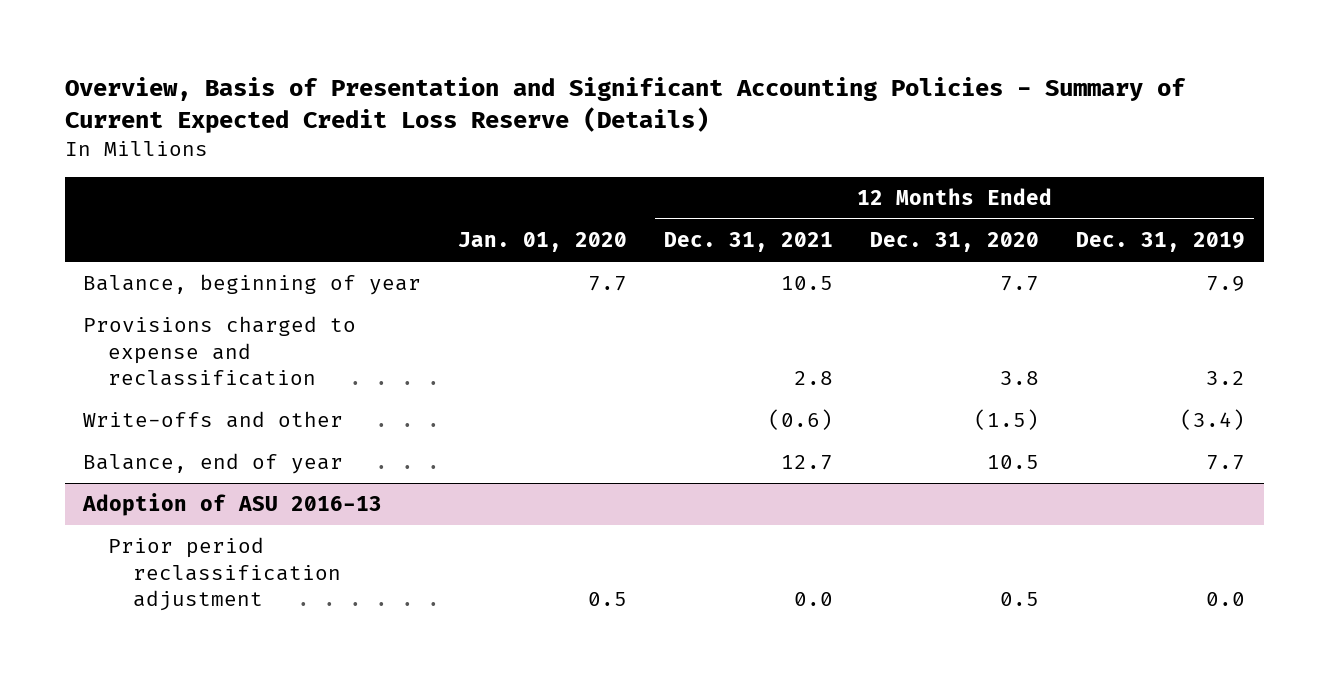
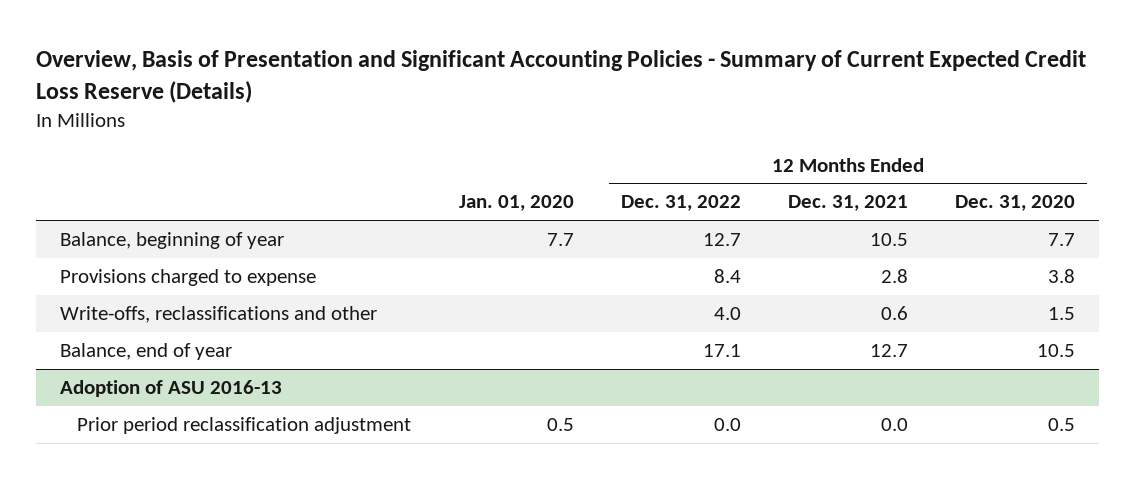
- | Jan. 01, 2020 | 12 Months Ended Dec. 31, 2021 | 12 Months Ended Dec. 31, 2020 | 12 Months Ended Dec. 31, 2019
+ | Jan. 01, 2020 | 12 Months Ended Dec. 31, 2022 | 12 Months Ended Dec. 31, 2021 | 12 Months Ended Dec. 31, 2020
- Provisions charged to expense and reclassification | | 2.8 | 3.8 | 3.2
- Write-offs and other | | (0.6) | (1.5) | (3.4)
+ Provisions charged to expense | | 8.4 | 2.8 | 3.8
+ Write-offs, reclassifications and other | | 4.0 | 0.6 | 1.5

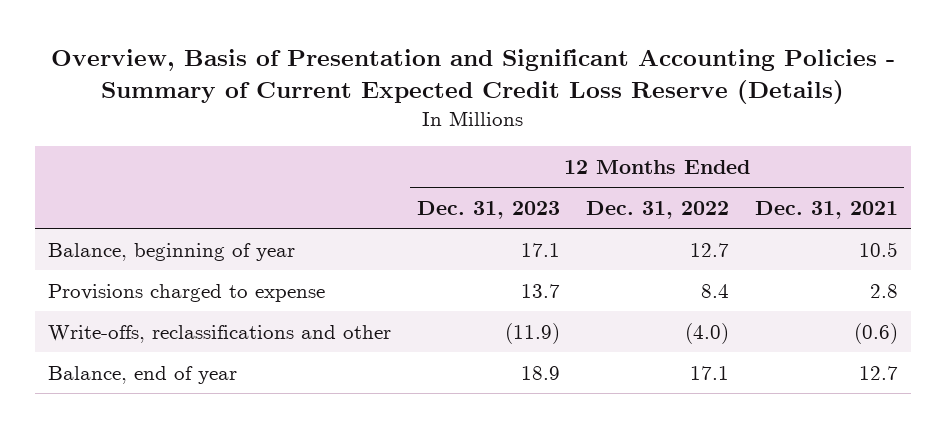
- | Jan. 01, 2020 | 12 Months Ended Dec. 31, 2022 | 12 Months Ended Dec. 31, 2021 | 12 Months Ended Dec. 31, 2020
+ | 12 Months Ended Dec. 31, 2023 | 12 Months Ended Dec. 31, 2022 | 12 Months Ended Dec. 31, 2021
- Write-offs, reclassifications and other | | 4.0 | 0.6 | 1.5
+ Write-offs, reclassifications and other | (11.9) | (4.0) | (0.6)
- Adoption of ASU 2016-13
- Prior period reclassification adjustment | 0.5 | 0.0 | 0.0 | 0.5

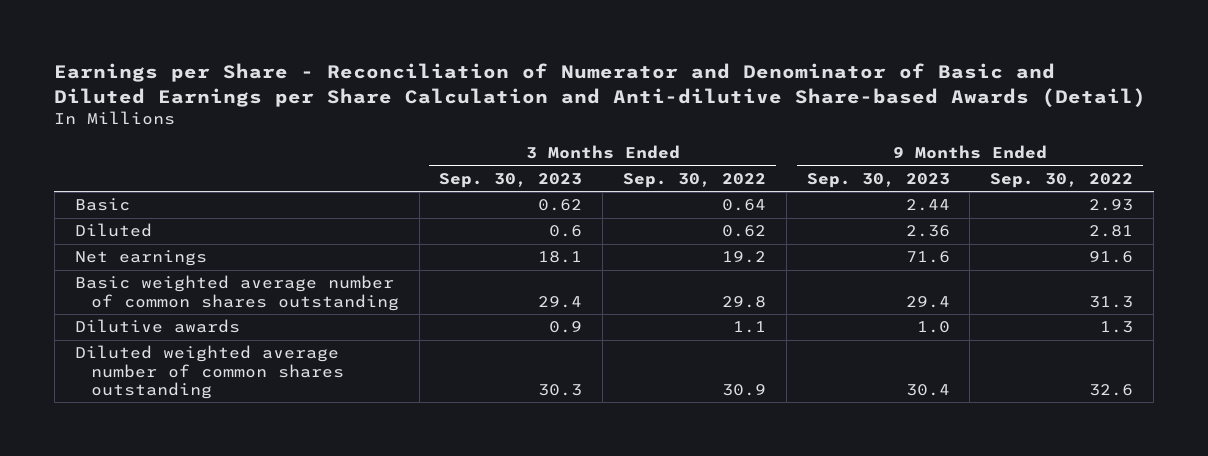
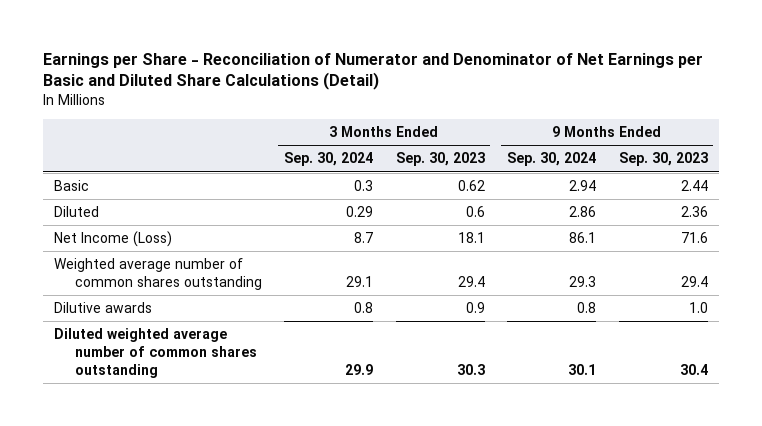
- Earnings per Share - Reconciliation of Numerator and Denominator of Basic and Diluted Earnings per Share Calculation and Anti-dilutive Share-based Awards (Detail)
+ Earnings per Share - Reconciliation of Numerator and Denominator of Net Earnings per Basic and Diluted Share Calculations (Detail)
- | 3 Months Ended Sep. 30, 2023 | 3 Months Ended Sep. 30, 2022 | 9 Months Ended Sep. 30, 2023 | 9 Months Ended Sep. 30, 2022
+ | 3 Months Ended Sep. 30, 2024 | 3 Months Ended Sep. 30, 2023 | 9 Months Ended Sep. 30, 2024 | 9 Months Ended Sep. 30, 2023
- Net earnings | 18.1 | 19.2 | 71.6 | 91.6
- Basic weighted average number of common shares outstanding | 29.4 | 29.8 | 29.4 | 31.3
+ Net Income (Loss) | 8.7 | 18.1 | 86.1 | 71.6
+ Weighted average number of common shares outstanding | 29.1 | 29.4 | 29.3 | 29.4

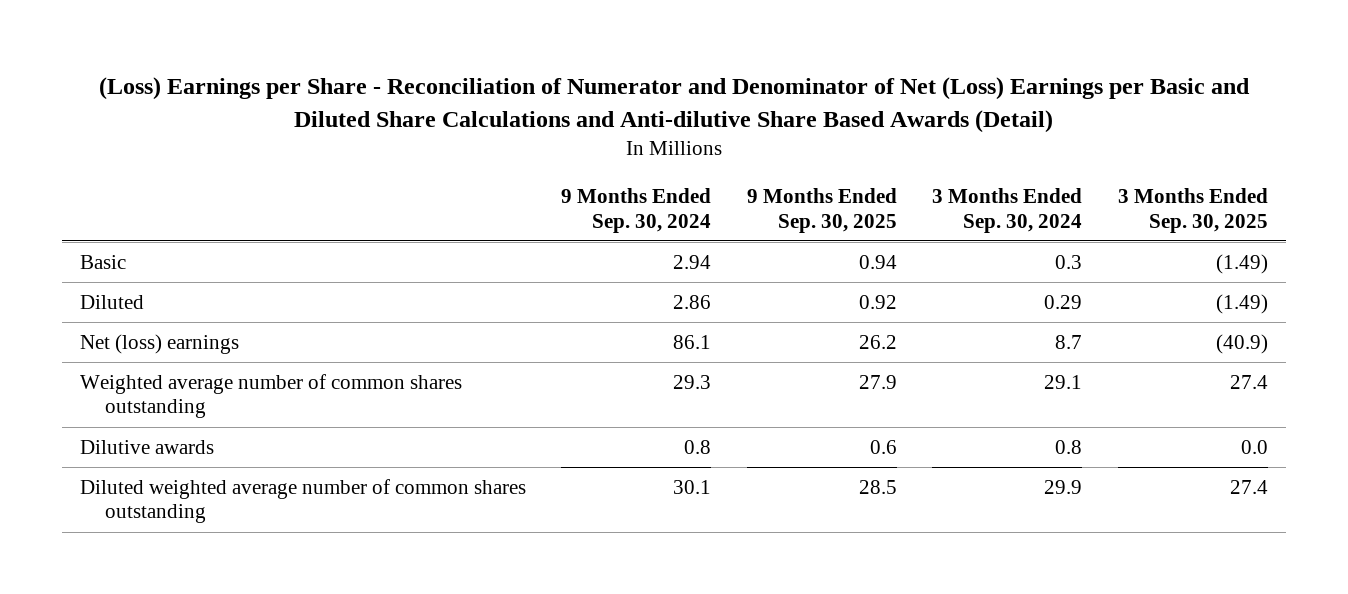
- Earnings per Share - Reconciliation of Numerator and Denominator of Net Earnings per Basic and Diluted Share Calculations (Detail)
+ (Loss) Earnings per Share - Reconciliation of Numerator and Denominator of Net (Loss) Earnings per Basic and Diluted Share Calculations and Anti-dilutive Share Based Awards (Detail)
- | 3 Months Ended Sep. 30, 2024 | 3 Months Ended Sep. 30, 2023 | 9 Months Ended Sep. 30, 2024 | 9 Months Ended Sep. 30, 2023
+ | 9 Months Ended Sep. 30, 2024 | 9 Months Ended Sep. 30, 2025 | 3 Months Ended Sep. 30, 2024 | 3 Months Ended Sep. 30, 2025
- Net Income (Loss) | 8.7 | 18.1 | 86.1 | 71.6
+ Net (loss) earnings | 86.1 | 26.2 | 8.7 | (40.9)

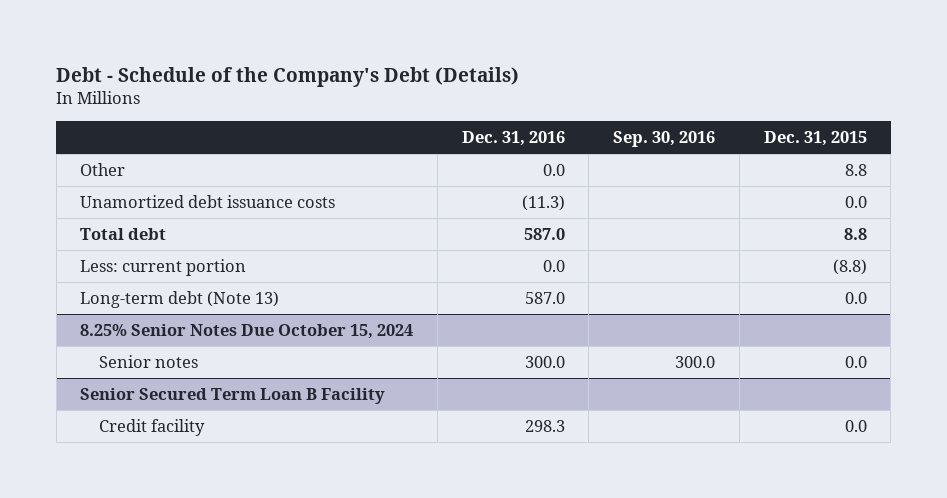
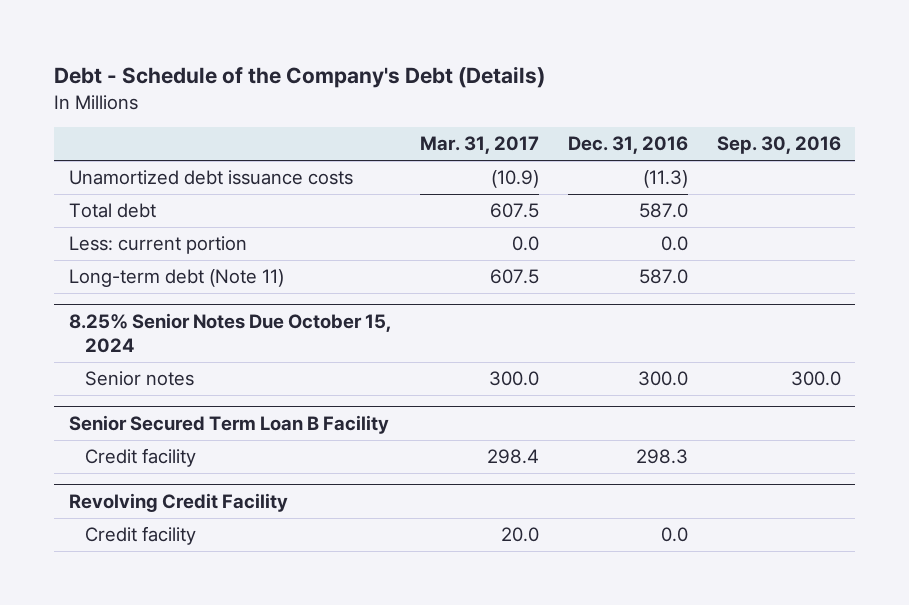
- | Dec. 31, 2016 | Sep. 30, 2016 | Dec. 31, 2015
+ | Mar. 31, 2017 | Dec. 31, 2016 | Sep. 30, 2016
- Other | 0.0 | | 8.8
- Long-term debt (Note 13) | 587.0 | | 0.0
+ Long-term debt (Note 11) | 607.5 | 587.0 |
+ Revolving Credit Facility
+ Credit facility | 20.0 | 0.0 |

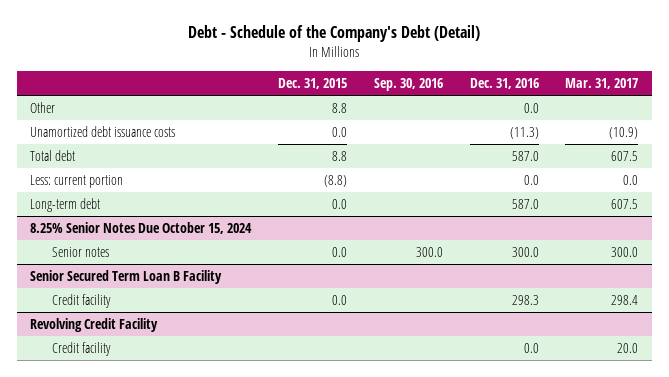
- Debt - Schedule of the Company's Debt (Details)
+ Debt - Schedule of the Company's Debt (Detail)
- | Mar. 31, 2017 | Dec. 31, 2016 | Sep. 30, 2016
+ | Dec. 31, 2015 | Sep. 30, 2016 | Dec. 31, 2016 | Mar. 31, 2017
+ Other | 8.8 | | 0.0 |
- Long-term debt (Note 11) | 607.5 | 587.0 |
+ Long-term debt | 0.0 | | 587.0 | 607.5

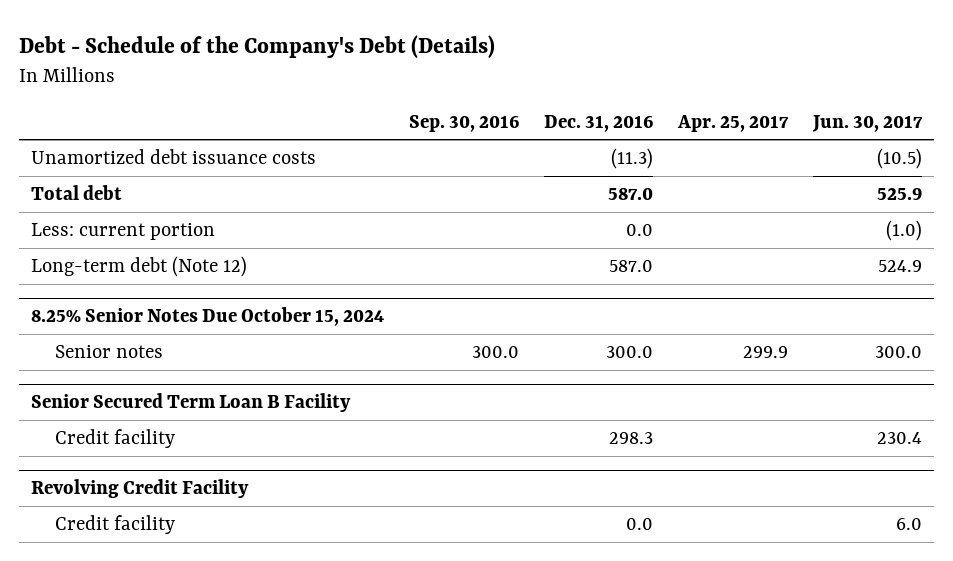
- Debt - Schedule of the Company's Debt (Detail)
+ Debt - Schedule of the Company's Debt (Details)
- | Dec. 31, 2015 | Sep. 30, 2016 | Dec. 31, 2016 | Mar. 31, 2017
+ | Sep. 30, 2016 | Dec. 31, 2016 | Apr. 25, 2017 | Jun. 30, 2017
- Other | 8.8 | | 0.0 |
- Long-term debt | 0.0 | | 587.0 | 607.5
+ Long-term debt (Note 12) | | 587.0 | | 524.9

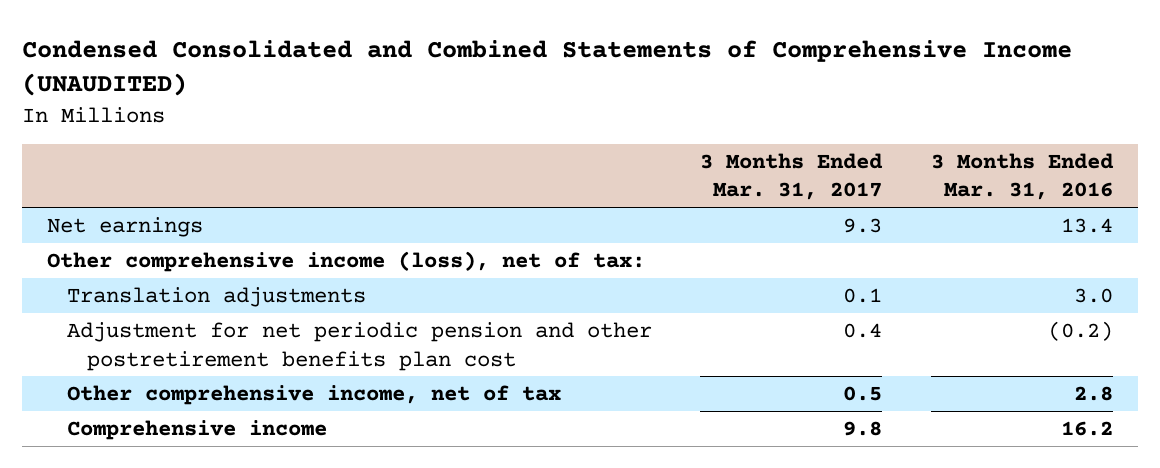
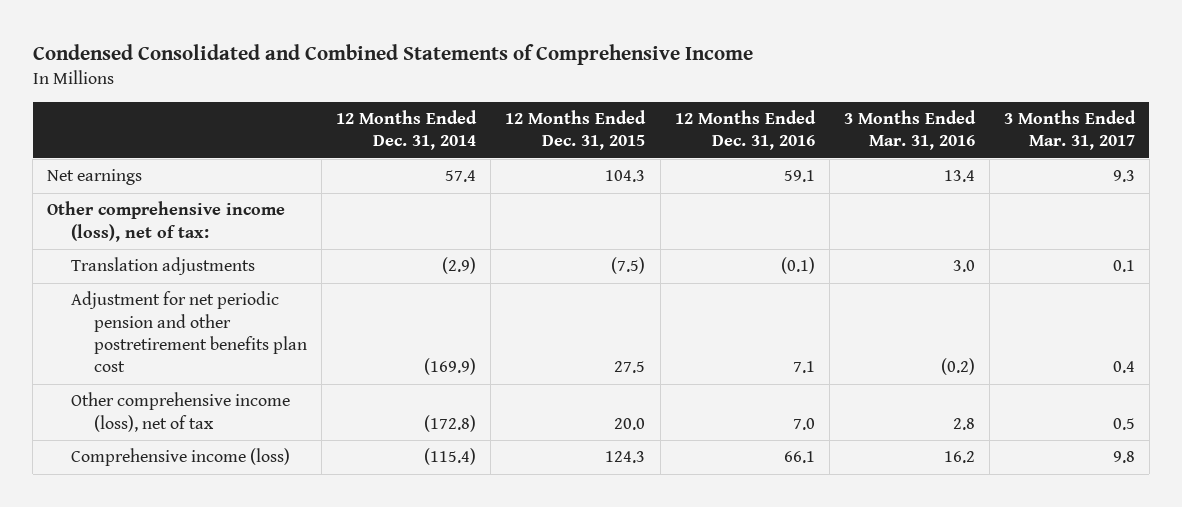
- Condensed Consolidated and Combined Statements of Comprehensive Income (UNAUDITED)
+ Condensed Consolidated and Combined Statements of Comprehensive Income
- | 3 Months Ended Mar. 31, 2017 | 3 Months Ended Mar. 31, 2016
+ | 12 Months Ended Dec. 31, 2014 | 12 Months Ended Dec. 31, 2015 | 12 Months Ended Dec. 31, 2016 | 3 Months Ended Mar. 31, 2016 | 3 Months Ended Mar. 31, 2017
- Other comprehensive income, net of tax | 0.5 | 2.8
- Comprehensive income | 9.8 | 16.2
+ Other comprehensive income (loss), net of tax | (172.8) | 20.0 | 7.0 | 2.8 | 0.5
+ Comprehensive income (loss) | (115.4) | 124.3 | 66.1 | 16.2 | 9.8

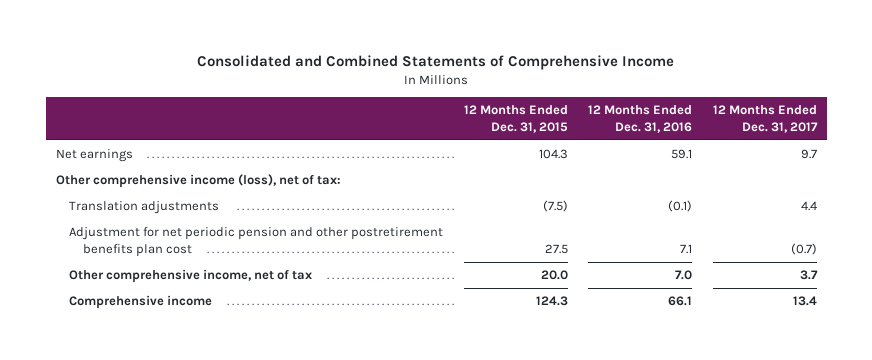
- Condensed Consolidated and Combined Statements of Comprehensive Income
+ Consolidated and Combined Statements of Comprehensive Income
- | 12 Months Ended Dec. 31, 2014 | 12 Months Ended Dec. 31, 2015 | 12 Months Ended Dec. 31, 2016 | 3 Months Ended Mar. 31, 2016 | 3 Months Ended Mar. 31, 2017
+ | 12 Months Ended Dec. 31, 2015 | 12 Months Ended Dec. 31, 2016 | 12 Months Ended Dec. 31, 2017
- Other comprehensive income (loss), net of tax | (172.8) | 20.0 | 7.0 | 2.8 | 0.5
- Comprehensive income (loss) | (115.4) | 124.3 | 66.1 | 16.2 | 9.8
+ Other comprehensive income, net of tax | 20.0 | 7.0 | 3.7
+ Comprehensive income | 124.3 | 66.1 | 13.4

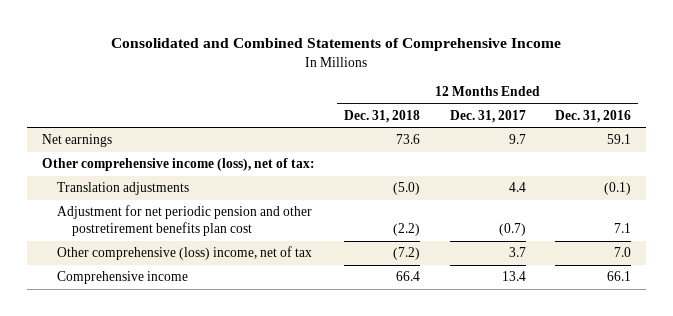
- | 12 Months Ended Dec. 31, 2015 | 12 Months Ended Dec. 31, 2016 | 12 Months Ended Dec. 31, 2017
+ | 12 Months Ended Dec. 31, 2018 | 12 Months Ended Dec. 31, 2017 | 12 Months Ended Dec. 31, 2016
- Other comprehensive income, net of tax | 20.0 | 7.0 | 3.7
+ Other comprehensive (loss) income, net of tax | (7.2) | 3.7 | 7.0

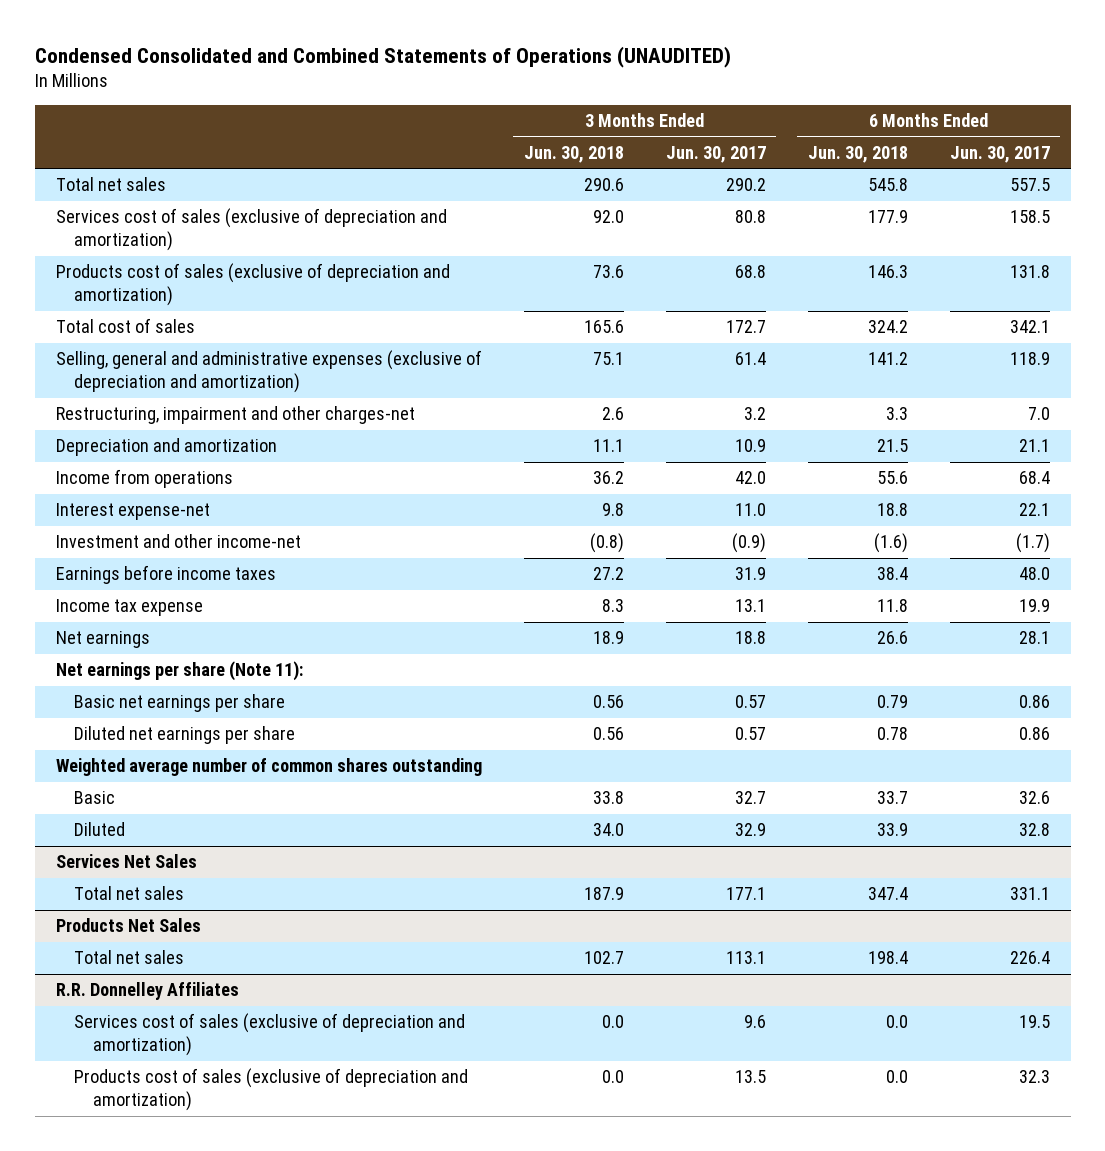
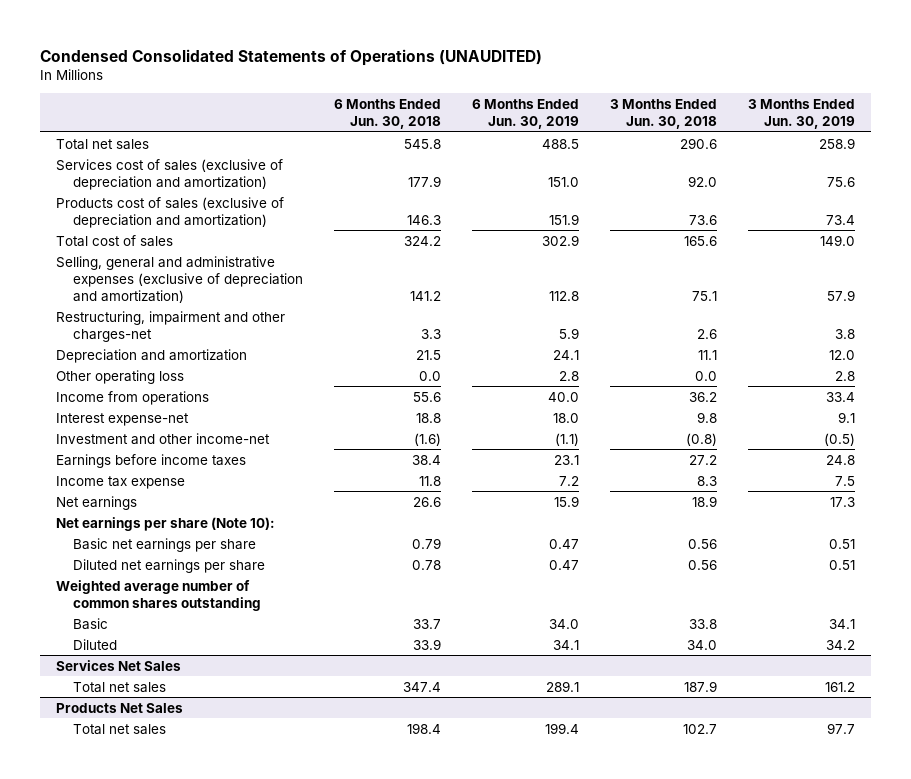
- Condensed Consolidated and Combined Statements of Operations (UNAUDITED)
+ Condensed Consolidated Statements of Operations (UNAUDITED)
- | 3 Months Ended Jun. 30, 2018 | 3 Months Ended Jun. 30, 2017 | 6 Months Ended Jun. 30, 2018 | 6 Months Ended Jun. 30, 2017
+ | 6 Months Ended Jun. 30, 2018 | 6 Months Ended Jun. 30, 2019 | 3 Months Ended Jun. 30, 2018 | 3 Months Ended Jun. 30, 2019
+ Other operating loss | 0.0 | 2.8 | 0.0 | 2.8
- Net earnings per share (Note 11):
+ Net earnings per share (Note 10):
- R.R. Donnelley Affiliates
- Services cost of sales (exclusive of depreciation and amortization) | 0.0 | 9.6 | 0.0 | 19.5
- Products cost of sales (exclusive of depreciation and amortization) | 0.0 | 13.5 | 0.0 | 32.3

